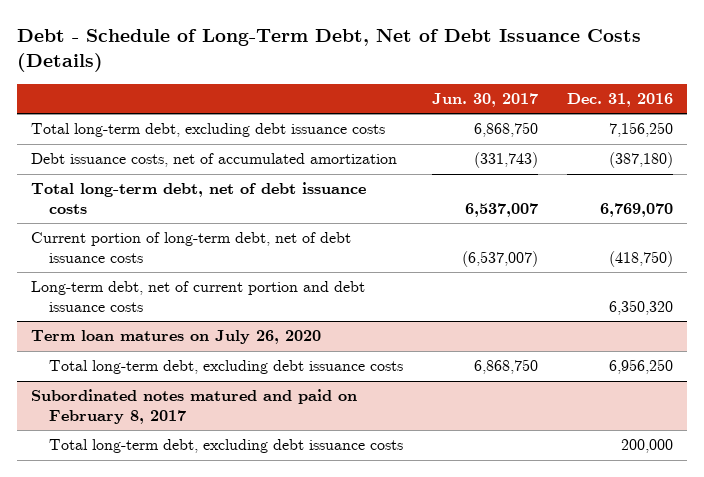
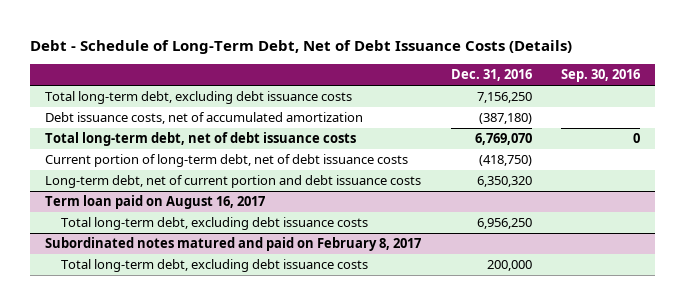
- | Jun. 30, 2017 | Dec. 31, 2016
+ | Dec. 31, 2016 | Sep. 30, 2016
- Term loan matures on July 26, 2020
+ Term loan paid on August 16, 2017

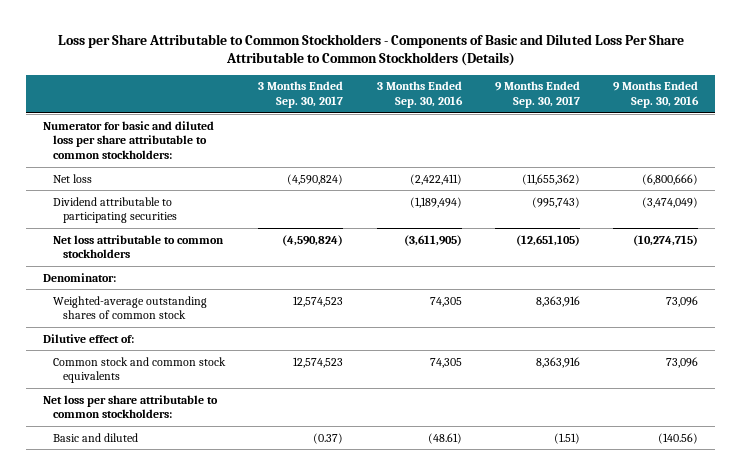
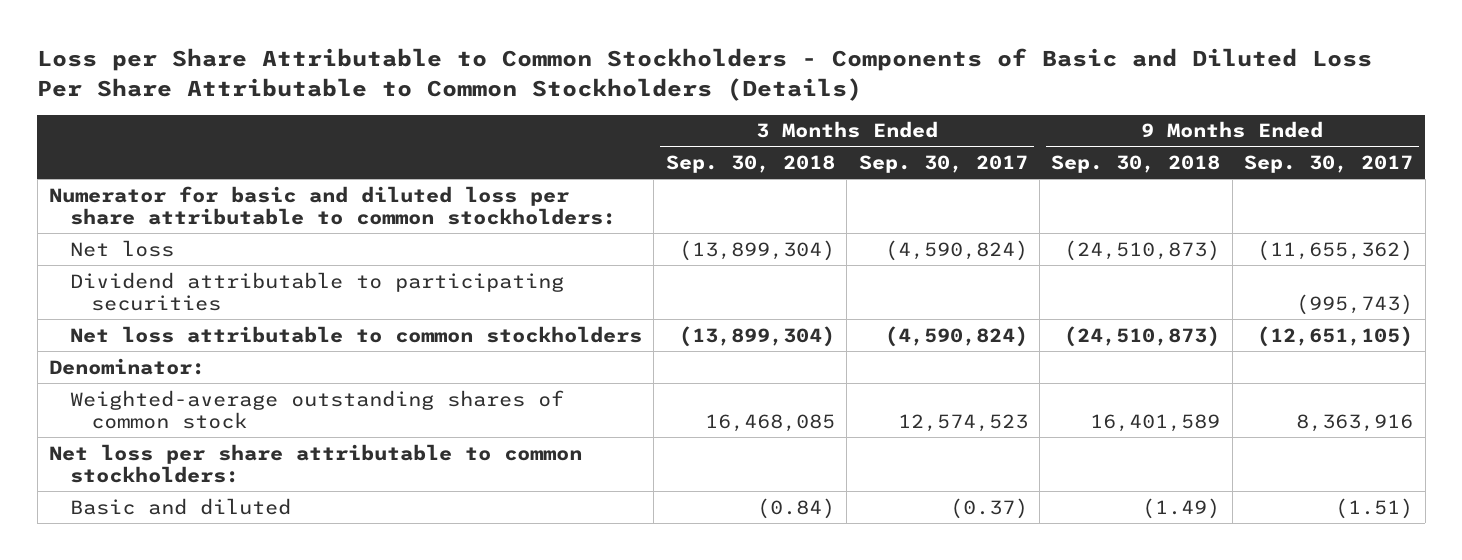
- | 3 Months Ended Sep. 30, 2017 | 3 Months Ended Sep. 30, 2016 | 9 Months Ended Sep. 30, 2017 | 9 Months Ended Sep. 30, 2016
+ | 3 Months Ended Sep. 30, 2018 | 3 Months Ended Sep. 30, 2017 | 9 Months Ended Sep. 30, 2018 | 9 Months Ended Sep. 30, 2017
- Dilutive effect of:
- Common stock and common stock equivalents | 12,574,523 | 74,305 | 8,363,916 | 73,096

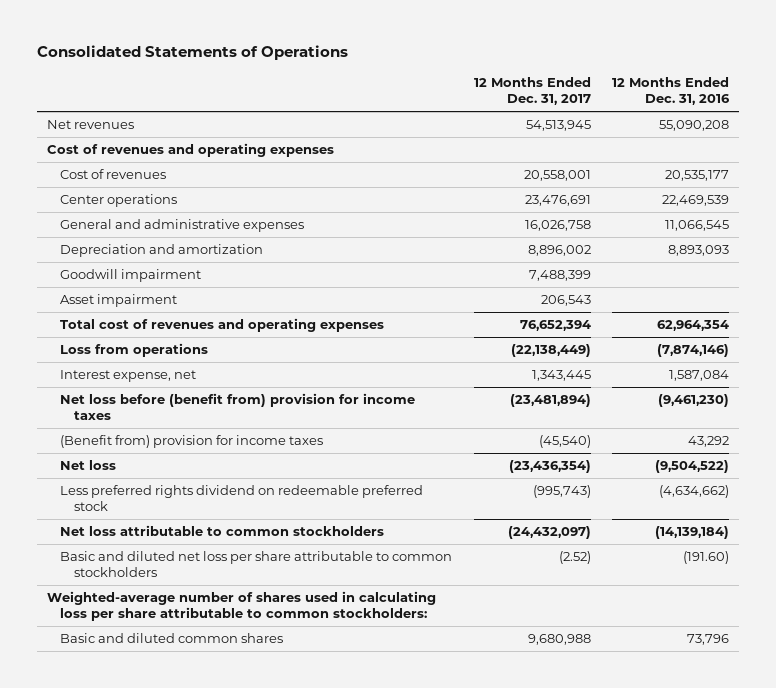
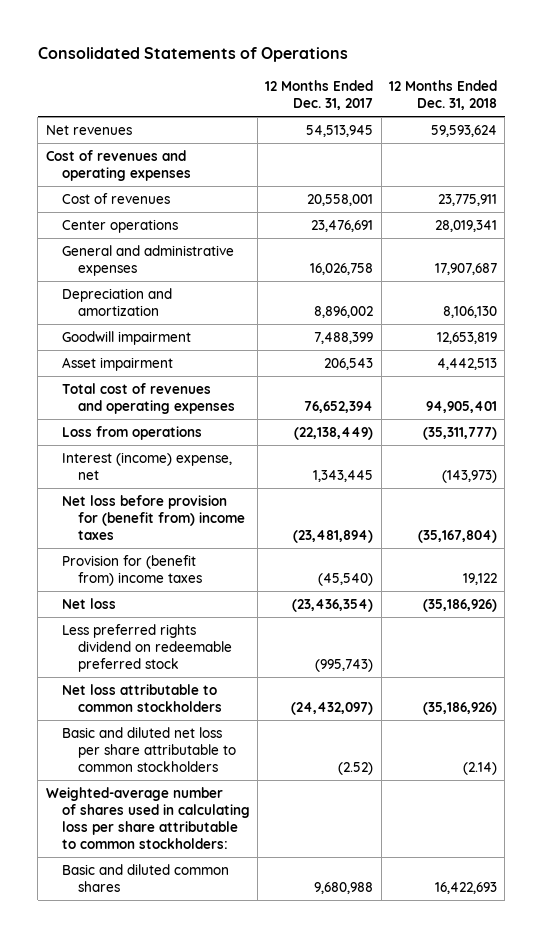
- | 12 Months Ended Dec. 31, 2017 | 12 Months Ended Dec. 31, 2016
+ | 12 Months Ended Dec. 31, 2017 | 12 Months Ended Dec. 31, 2018
- Interest expense, net | 1,343,445 | 1,587,084
- Net loss before (benefit from) provision for income taxes | (23,481,894) | (9,461,230)
- (Benefit from) provision for income taxes | (45,540) | 43,292
+ Interest (income) expense, net | 1,343,445 | (143,973)
+ Net loss before provision for (benefit from) income taxes | (23,481,894) | (35,167,804)
+ Provision for (benefit from) income taxes | (45,540) | 19,122

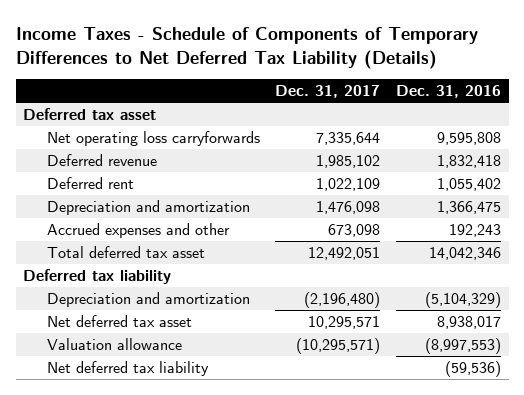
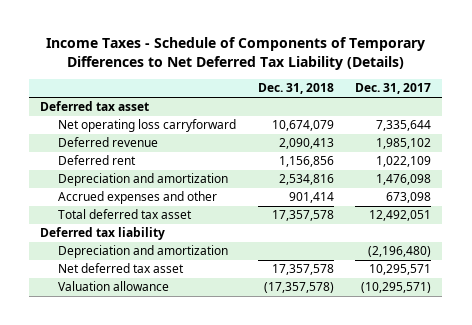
- | Dec. 31, 2017 | Dec. 31, 2016
+ | Dec. 31, 2018 | Dec. 31, 2017
- Net operating loss carryforwards | 7,335,644 | 9,595,808
+ Net operating loss carryforward | 10,674,079 | 7,335,644
- Net deferred tax liability | | (59,536)

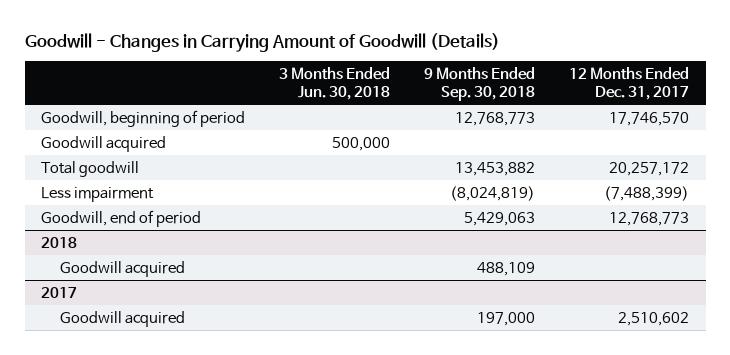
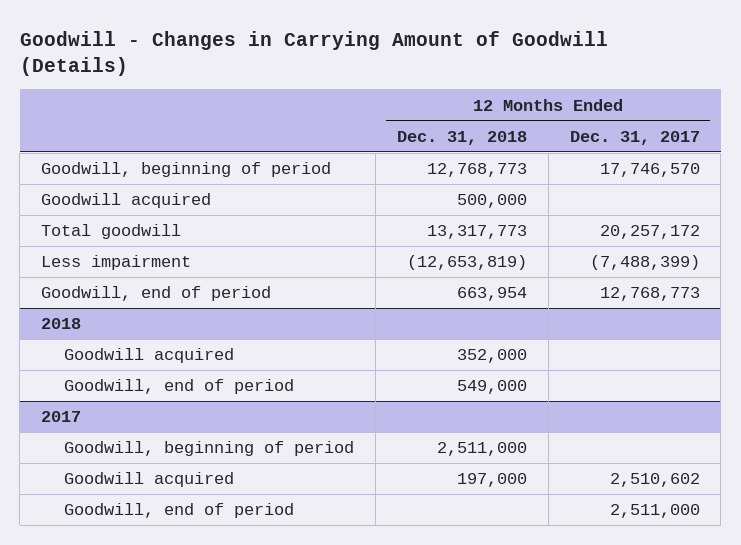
- | 3 Months Ended Jun. 30, 2018 | 9 Months Ended Sep. 30, 2018 | 12 Months Ended Dec. 31, 2017
+ | 12 Months Ended Dec. 31, 2018 | 12 Months Ended Dec. 31, 2017
@ 2018
+ Goodwill, end of period | 549,000 |
@ 2017
+ Goodwill, beginning of period | 2,511,000 |
+ Goodwill, end of period | | 2,511,000

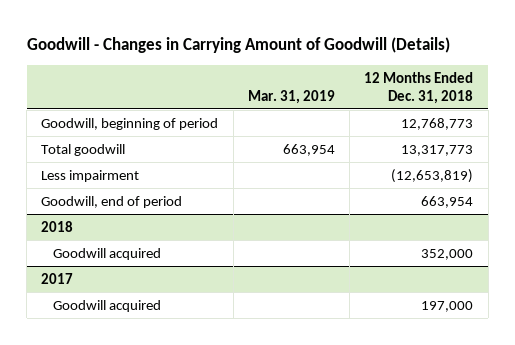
- | 12 Months Ended Dec. 31, 2018 | 12 Months Ended Dec. 31, 2017
+ | Mar. 31, 2019 | 12 Months Ended Dec. 31, 2018
- Goodwill acquired | 500,000 |
@ 2018
- Goodwill, end of period | 549,000 |
@ 2017
- Goodwill, beginning of period | 2,511,000 |
- Goodwill, end of period | | 2,511,000

